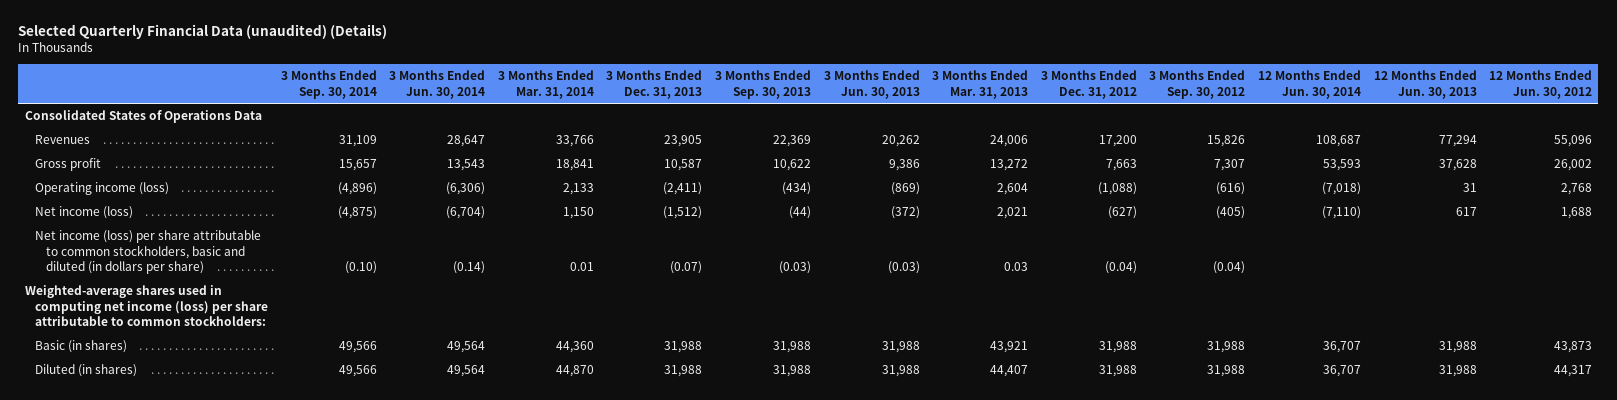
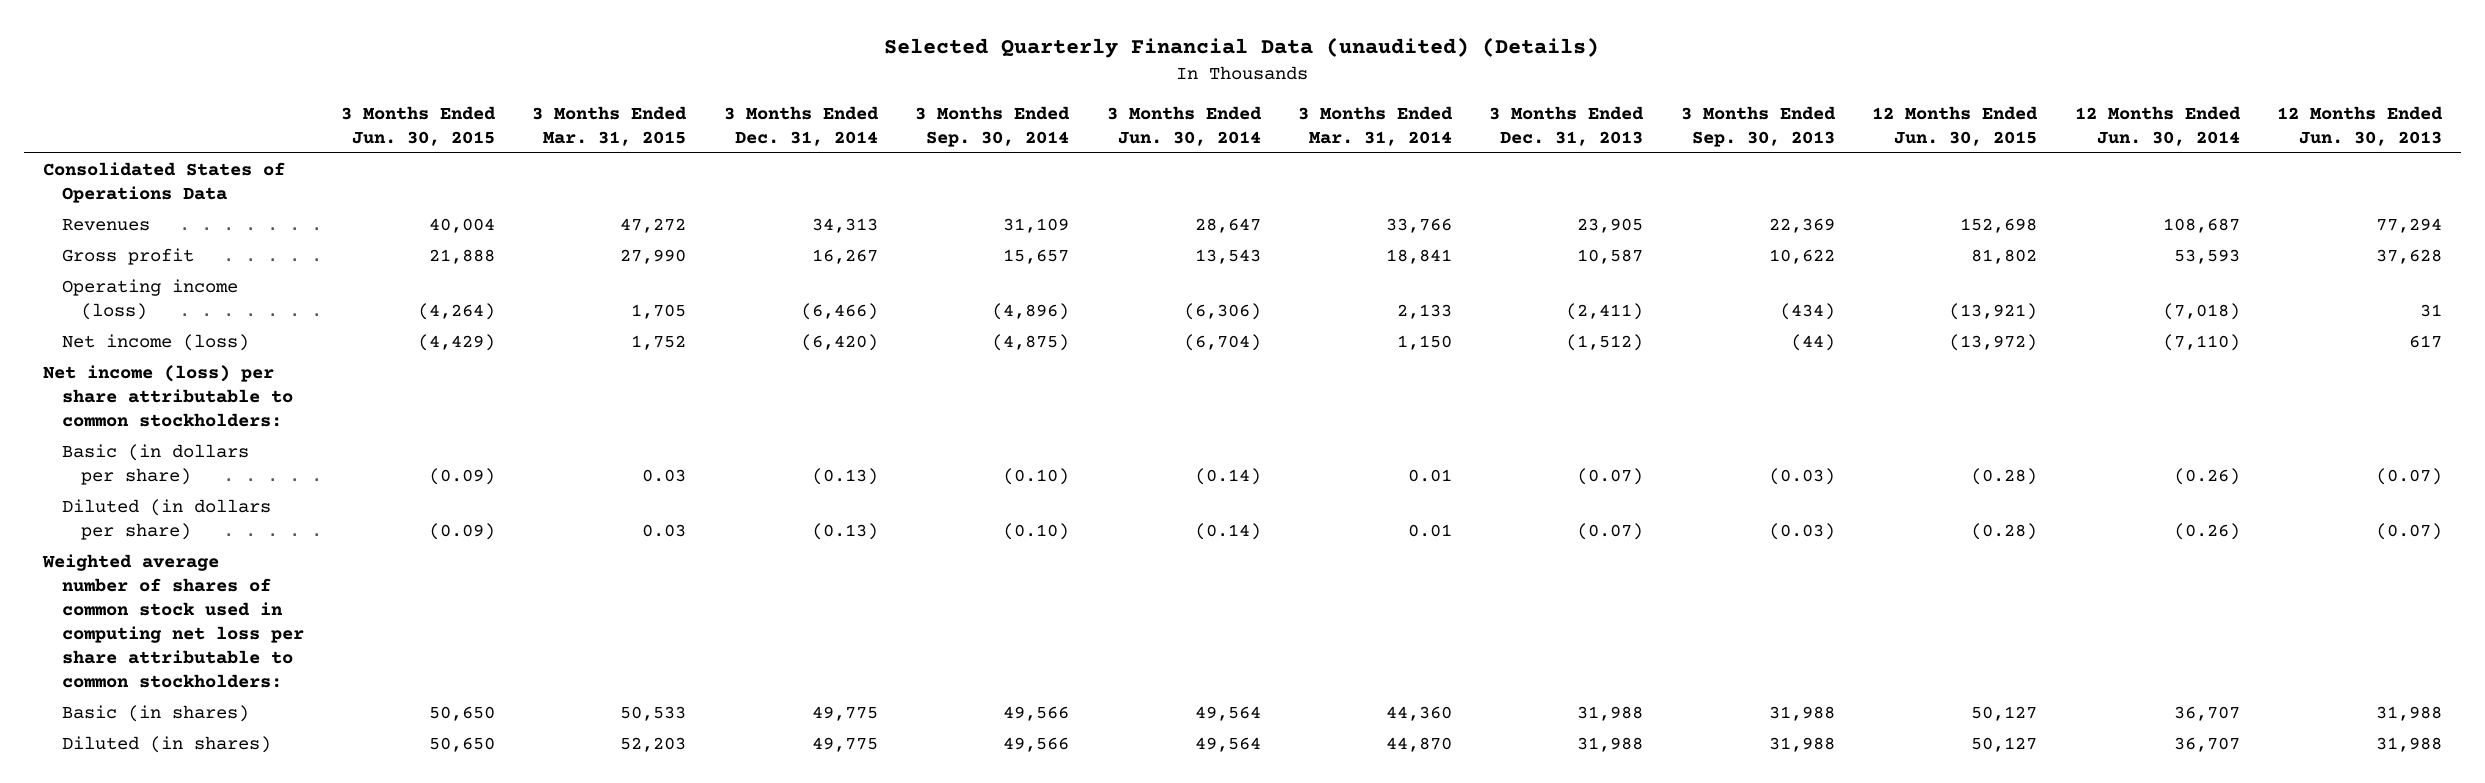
- | 3 Months Ended Sep. 30, 2014 | 3 Months Ended Jun. 30, 2014 | 3 Months Ended Mar. 31, 2014 | 3 Months Ended Dec. 31, 2013 | 3 Months Ended Sep. 30, 2013 | 3 Months Ended Jun. 30, 2013 | 3 Months Ended Mar. 31, 2013 | 3 Months Ended Dec. 31, 2012 | 3 Months Ended Sep. 30, 2012 | 12 Months Ended Jun. 30, 2014 | 12 Months Ended Jun. 30, 2013 | 12 Months Ended Jun. 30, 2012
+ | 3 Months Ended Jun. 30, 2015 | 3 Months Ended Mar. 31, 2015 | 3 Months Ended Dec. 31, 2014 | 3 Months Ended Sep. 30, 2014 | 3 Months Ended Jun. 30, 2014 | 3 Months Ended Mar. 31, 2014 | 3 Months Ended Dec. 31, 2013 | 3 Months Ended Sep. 30, 2013 | 12 Months Ended Jun. 30, 2015 | 12 Months Ended Jun. 30, 2014 | 12 Months Ended Jun. 30, 2013
- Net income (loss) per share attributable to common stockholders, basic and diluted (in dollars per share) | (0.10) | (0.14) | 0.01 | (0.07) | (0.03) | (0.03) | 0.03 | (0.04) | (0.04) | | |
- Weighted-average shares used in computing net income (loss) per share attributable to common stockholders:
+ Net income (loss) per share attributable to common stockholders:
+ Basic (in dollars per share) | (0.09) | 0.03 | (0.13) | (0.10) | (0.14) | 0.01 | (0.07) | (0.03) | (0.28) | (0.26) | (0.07)
+ Diluted (in dollars per share) | (0.09) | 0.03 | (0.13) | (0.10) | (0.14) | 0.01 | (0.07) | (0.03) | (0.28) | (0.26) | (0.07)
+ Weighted average number of shares of common stock used in computing net loss per share attributable to common stockholders:

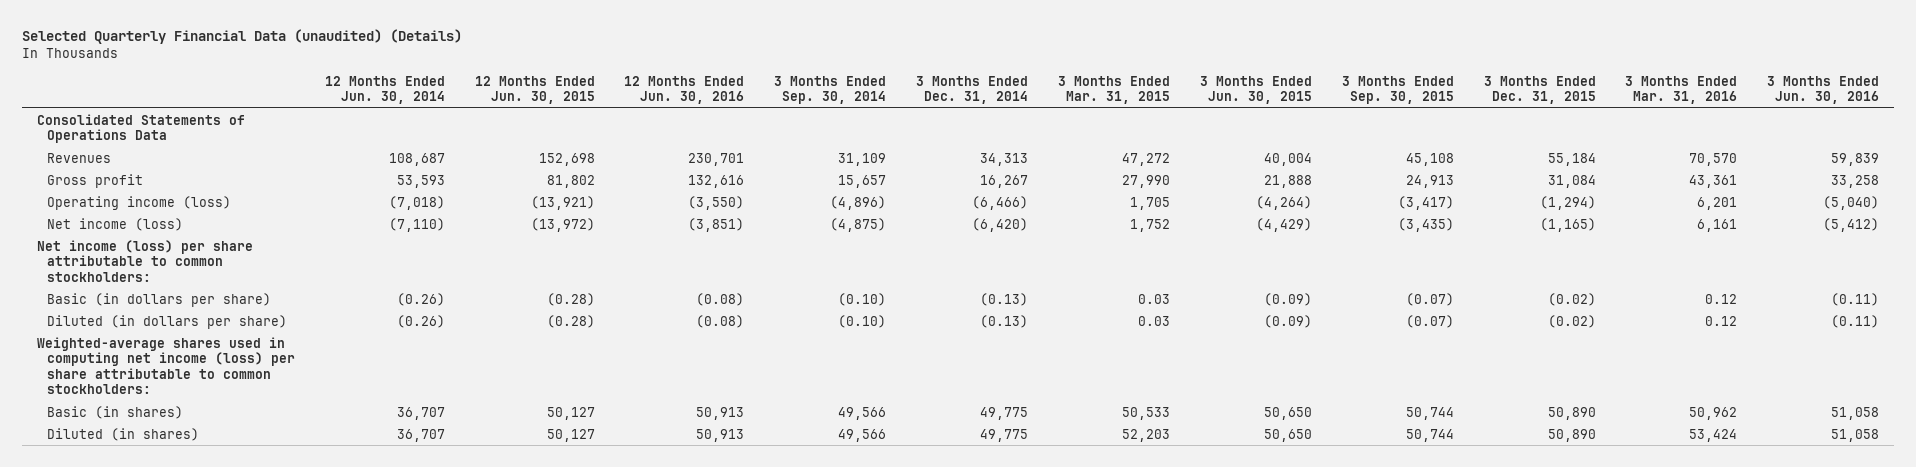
- | 3 Months Ended Jun. 30, 2015 | 3 Months Ended Mar. 31, 2015 | 3 Months Ended Dec. 31, 2014 | 3 Months Ended Sep. 30, 2014 | 3 Months Ended Jun. 30, 2014 | 3 Months Ended Mar. 31, 2014 | 3 Months Ended Dec. 31, 2013 | 3 Months Ended Sep. 30, 2013 | 12 Months Ended Jun. 30, 2015 | 12 Months Ended Jun. 30, 2014 | 12 Months Ended Jun. 30, 2013
+ | 12 Months Ended Jun. 30, 2014 | 12 Months Ended Jun. 30, 2015 | 12 Months Ended Jun. 30, 2016 | 3 Months Ended Sep. 30, 2014 | 3 Months Ended Dec. 31, 2014 | 3 Months Ended Mar. 31, 2015 | 3 Months Ended Jun. 30, 2015 | 3 Months Ended Sep. 30, 2015 | 3 Months Ended Dec. 31, 2015 | 3 Months Ended Mar. 31, 2016 | 3 Months Ended Jun. 30, 2016
- Consolidated States of Operations Data
+ Consolidated Statements of Operations Data
- Weighted average number of shares of common stock used in computing net loss per share attributable to common stockholders:
+ Weighted-average shares used in computing net income (loss) per share attributable to common stockholders:

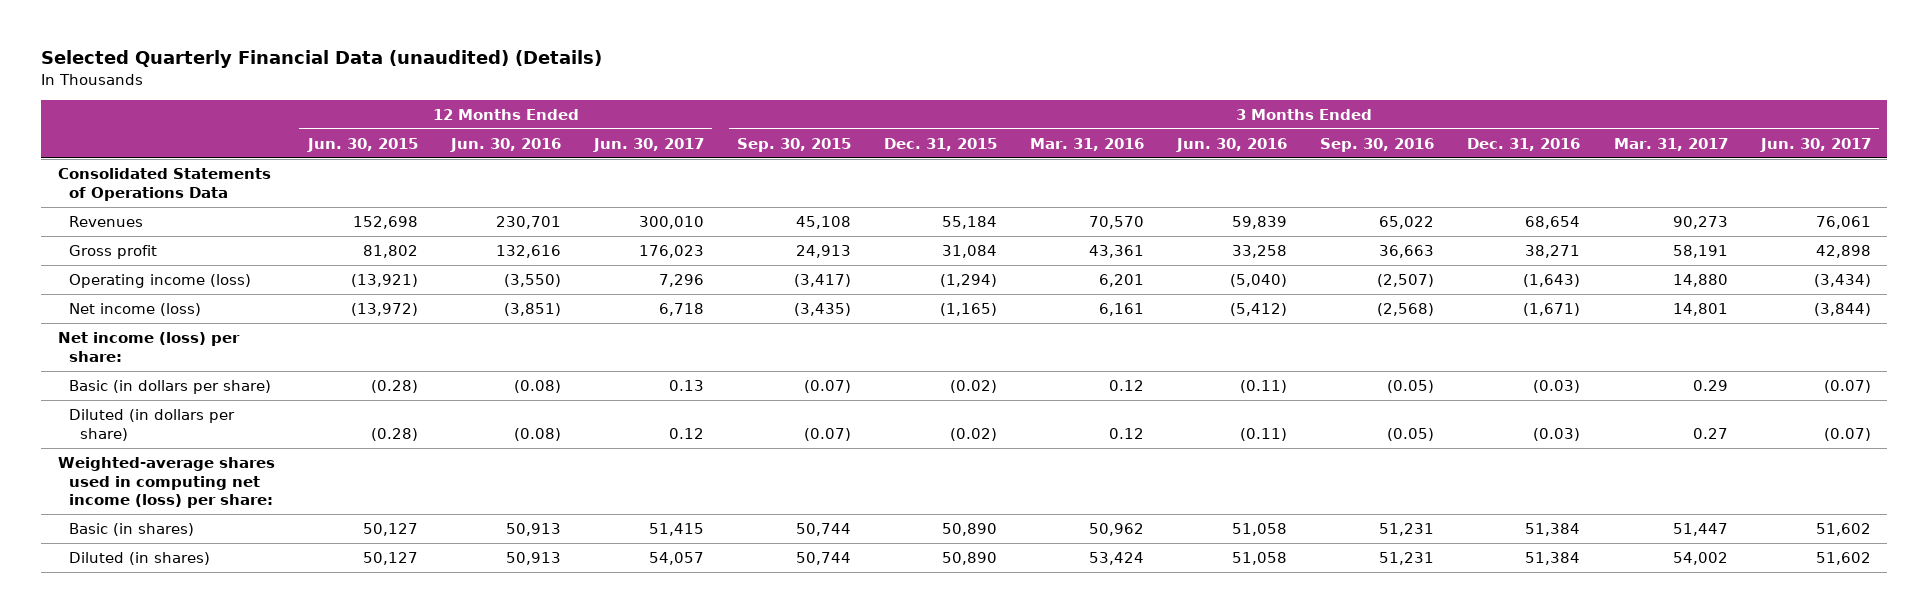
- | 12 Months Ended Jun. 30, 2014 | 12 Months Ended Jun. 30, 2015 | 12 Months Ended Jun. 30, 2016 | 3 Months Ended Sep. 30, 2014 | 3 Months Ended Dec. 31, 2014 | 3 Months Ended Mar. 31, 2015 | 3 Months Ended Jun. 30, 2015 | 3 Months Ended Sep. 30, 2015 | 3 Months Ended Dec. 31, 2015 | 3 Months Ended Mar. 31, 2016 | 3 Months Ended Jun. 30, 2016
+ | 12 Months Ended Jun. 30, 2015 | 12 Months Ended Jun. 30, 2016 | 12 Months Ended Jun. 30, 2017 | 3 Months Ended Sep. 30, 2015 | 3 Months Ended Dec. 31, 2015 | 3 Months Ended Mar. 31, 2016 | 3 Months Ended Jun. 30, 2016 | 3 Months Ended Sep. 30, 2016 | 3 Months Ended Dec. 31, 2016 | 3 Months Ended Mar. 31, 2017 | 3 Months Ended Jun. 30, 2017
- Net income (loss) per share attributable to common stockholders:
+ Net income (loss) per share:
- Weighted-average shares used in computing net income (loss) per share attributable to common stockholders:
+ Weighted-average shares used in computing net income (loss) per share:

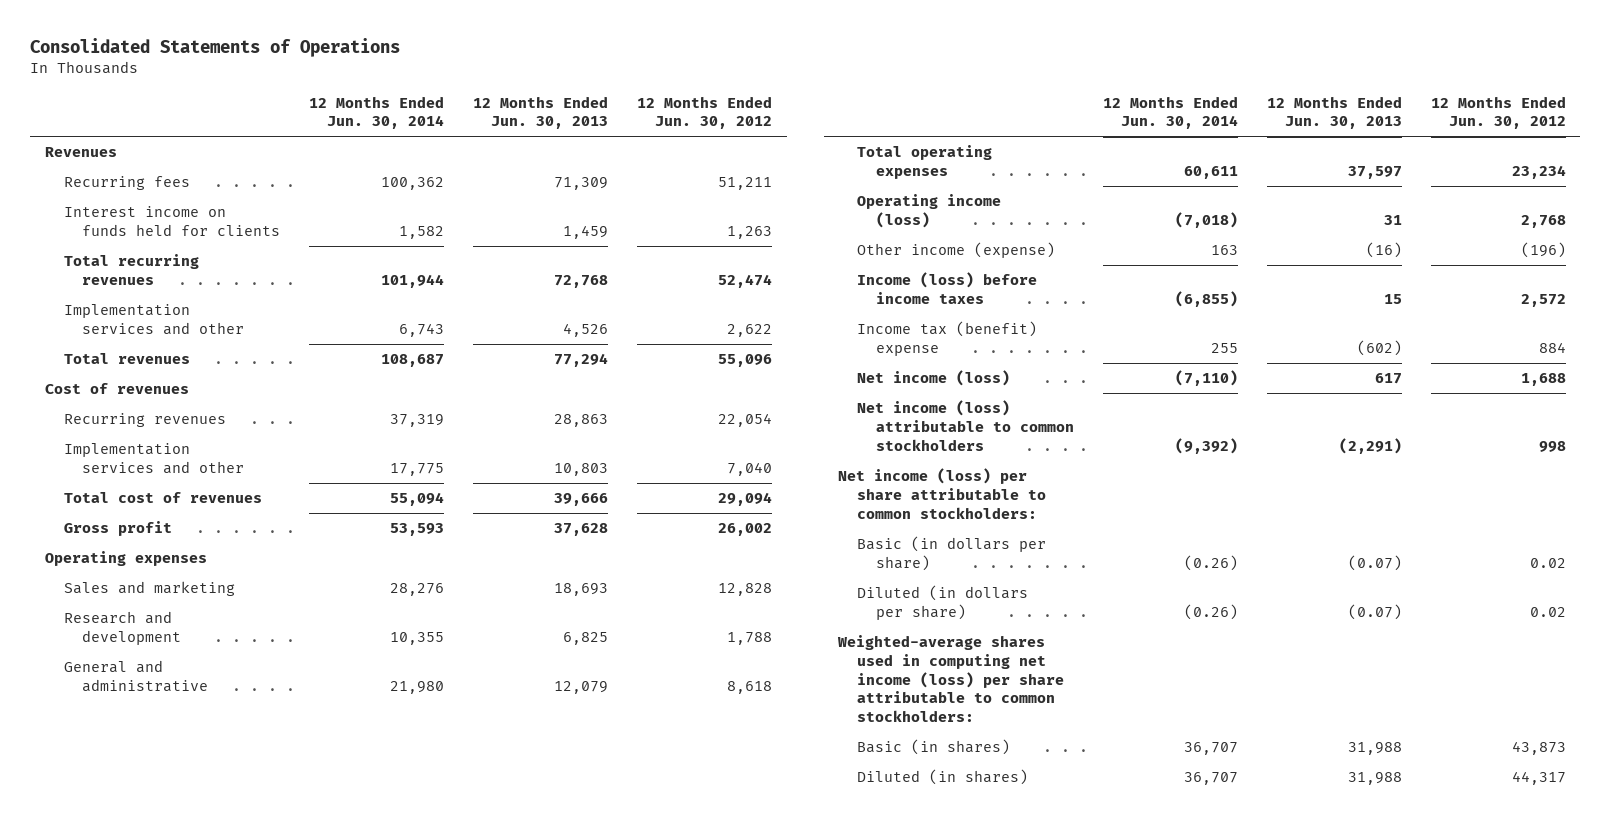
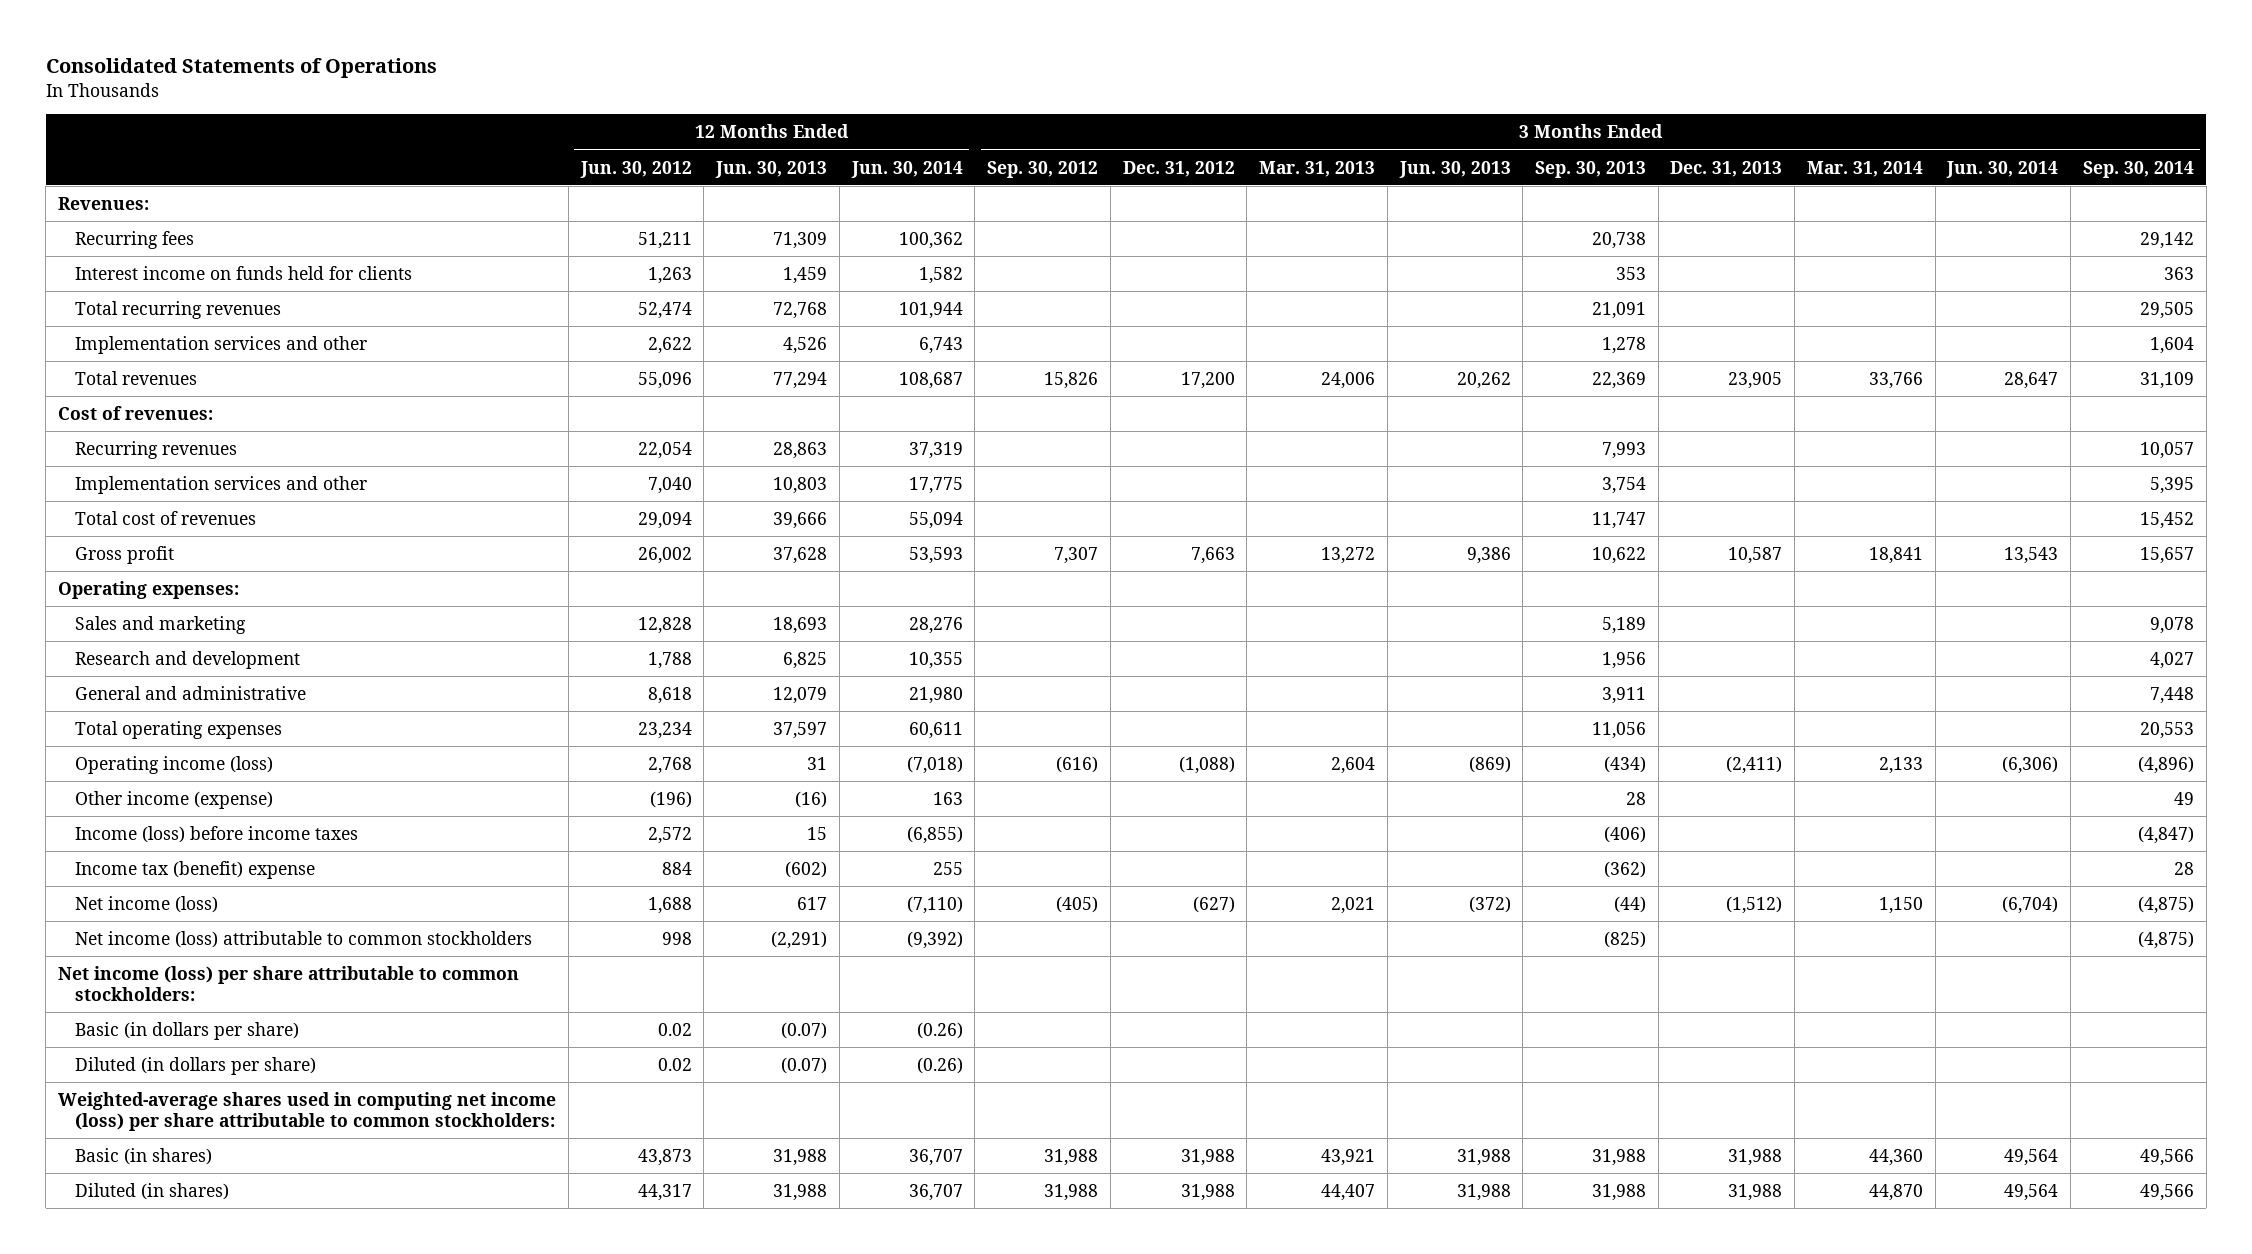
- | 12 Months Ended Jun. 30, 2014 | 12 Months Ended Jun. 30, 2013 | 12 Months Ended Jun. 30, 2012
+ | 12 Months Ended Jun. 30, 2012 | 12 Months Ended Jun. 30, 2013 | 12 Months Ended Jun. 30, 2014 | 3 Months Ended Sep. 30, 2012 | 3 Months Ended Dec. 31, 2012 | 3 Months Ended Mar. 31, 2013 | 3 Months Ended Jun. 30, 2013 | 3 Months Ended Sep. 30, 2013 | 3 Months Ended Dec. 31, 2013 | 3 Months Ended Mar. 31, 2014 | 3 Months Ended Jun. 30, 2014 | 3 Months Ended Sep. 30, 2014
- Revenues
+ Revenues:
- Cost of revenues
+ Cost of revenues:
- Operating expenses
+ Operating expenses:

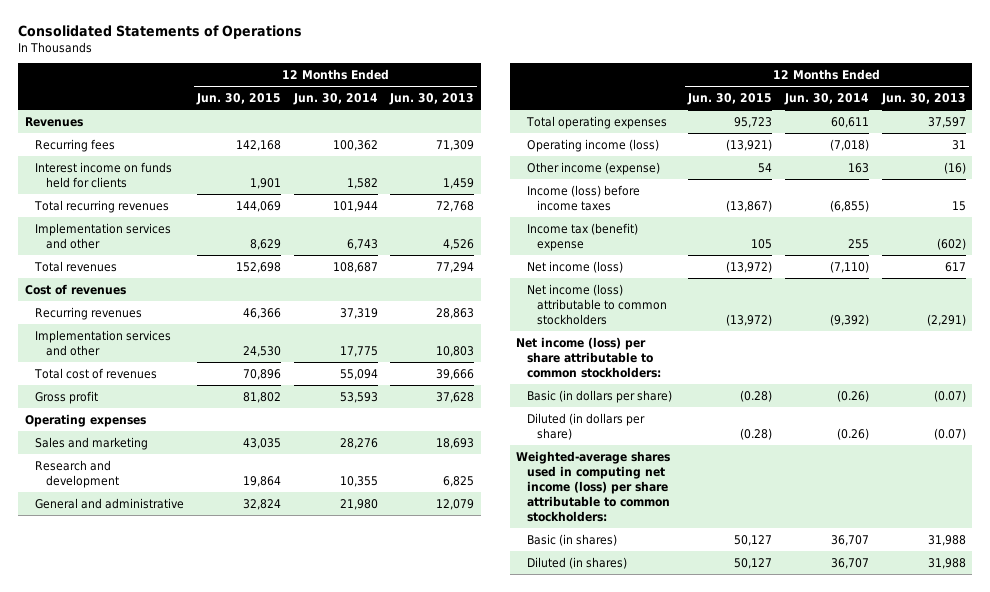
- | 12 Months Ended Jun. 30, 2012 | 12 Months Ended Jun. 30, 2013 | 12 Months Ended Jun. 30, 2014 | 3 Months Ended Sep. 30, 2012 | 3 Months Ended Dec. 31, 2012 | 3 Months Ended Mar. 31, 2013 | 3 Months Ended Jun. 30, 2013 | 3 Months Ended Sep. 30, 2013 | 3 Months Ended Dec. 31, 2013 | 3 Months Ended Mar. 31, 2014 | 3 Months Ended Jun. 30, 2014 | 3 Months Ended Sep. 30, 2014
+ | 12 Months Ended Jun. 30, 2015 | 12 Months Ended Jun. 30, 2014 | 12 Months Ended Jun. 30, 2013
- Revenues:
+ Revenues
- Cost of revenues:
+ Cost of revenues
- Operating expenses:
+ Operating expenses

